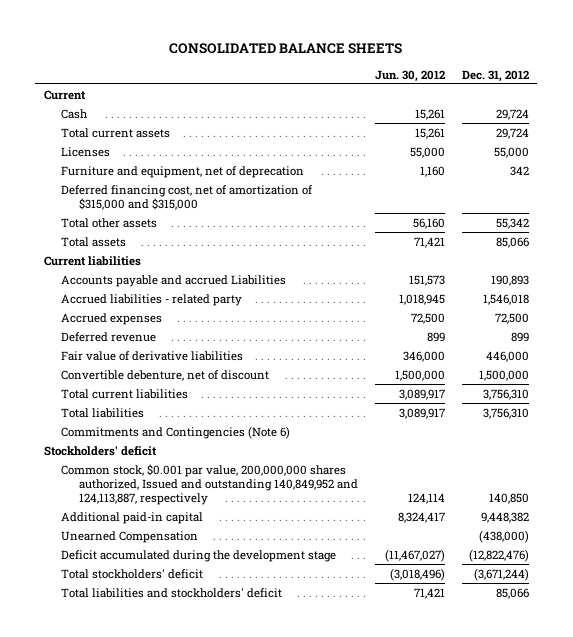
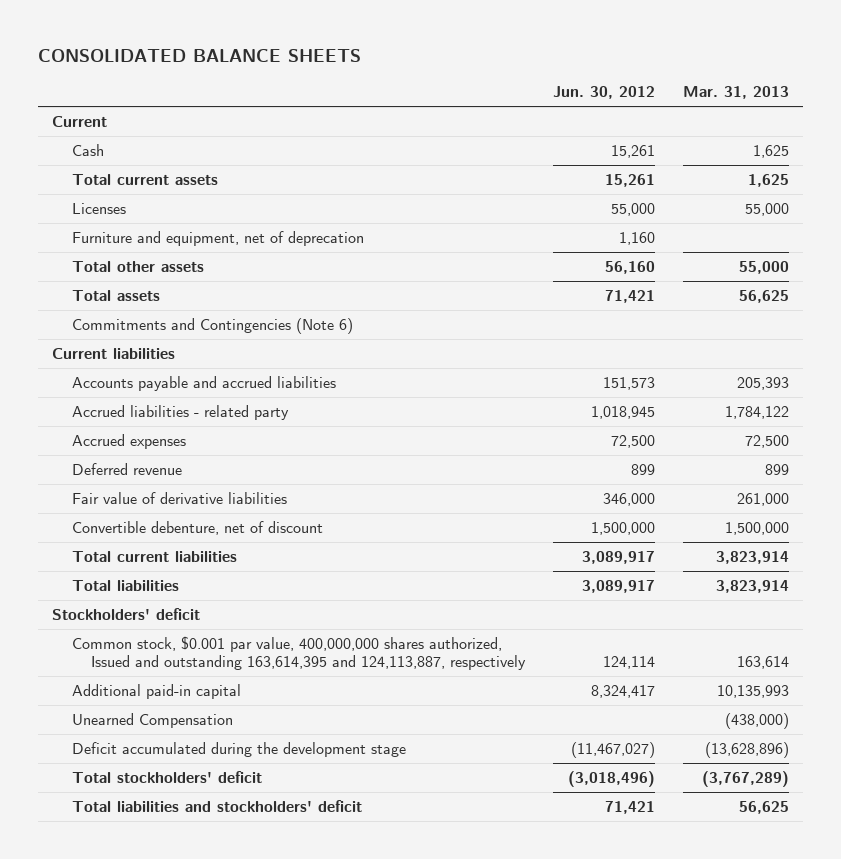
- | Jun. 30, 2012 | Dec. 31, 2012
+ | Jun. 30, 2012 | Mar. 31, 2013
- Deferred financing cost, net of amortization of $315,000 and $315,000
moved up: Commitments and Contingencies (Note 6)
- Accounts payable and accrued Liabilities | 151,573 | 190,893
+ Accounts payable and accrued liabilities | 151,573 | 205,393
- Common stock, $0.001 par value, 200,000,000 shares authorized, Issued and outstanding 140,849,952 and 124,113,887, respectively | 124,114 | 140,850
+ Common stock, $0.001 par value, 400,000,000 shares authorized, Issued and outstanding 163,614,395 and 124,113,887, respectively | 124,114 | 163,614

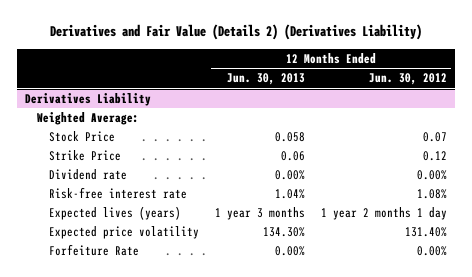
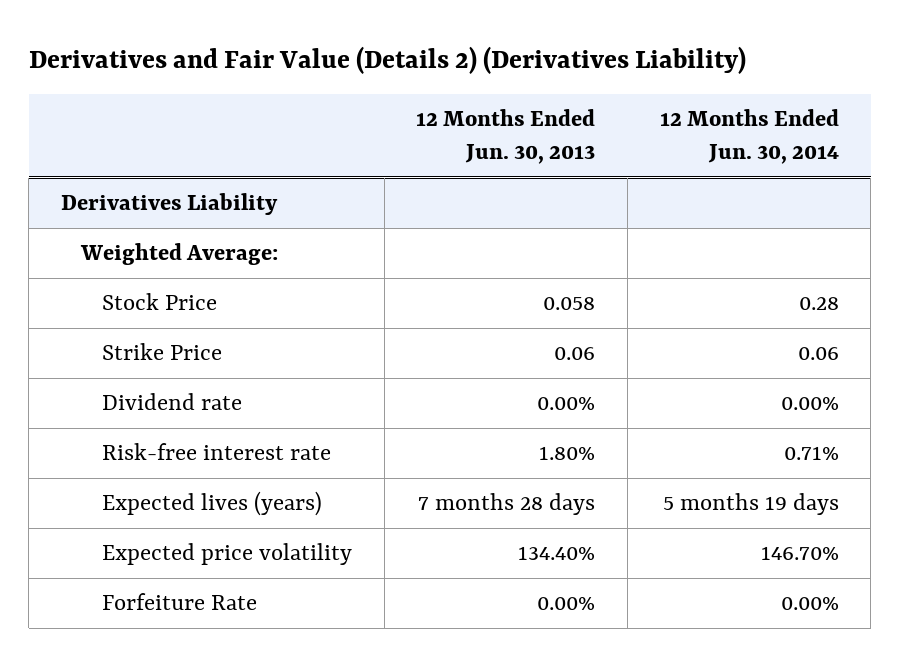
- | 12 Months Ended Jun. 30, 2013 | 12 Months Ended Jun. 30, 2012
+ | 12 Months Ended Jun. 30, 2013 | 12 Months Ended Jun. 30, 2014
@ Derivatives Liability
- Risk-free interest rate | 1.04% | 1.08%
- Expected lives (years) | 1 year 3 months | 1 year 2 months 1 day
- Expected price volatility | 134.30% | 131.40%
+ Risk-free interest rate | 1.80% | 0.71%
+ Expected lives (years) | 7 months 28 days | 5 months 19 days
+ Expected price volatility | 134.40% | 146.70%

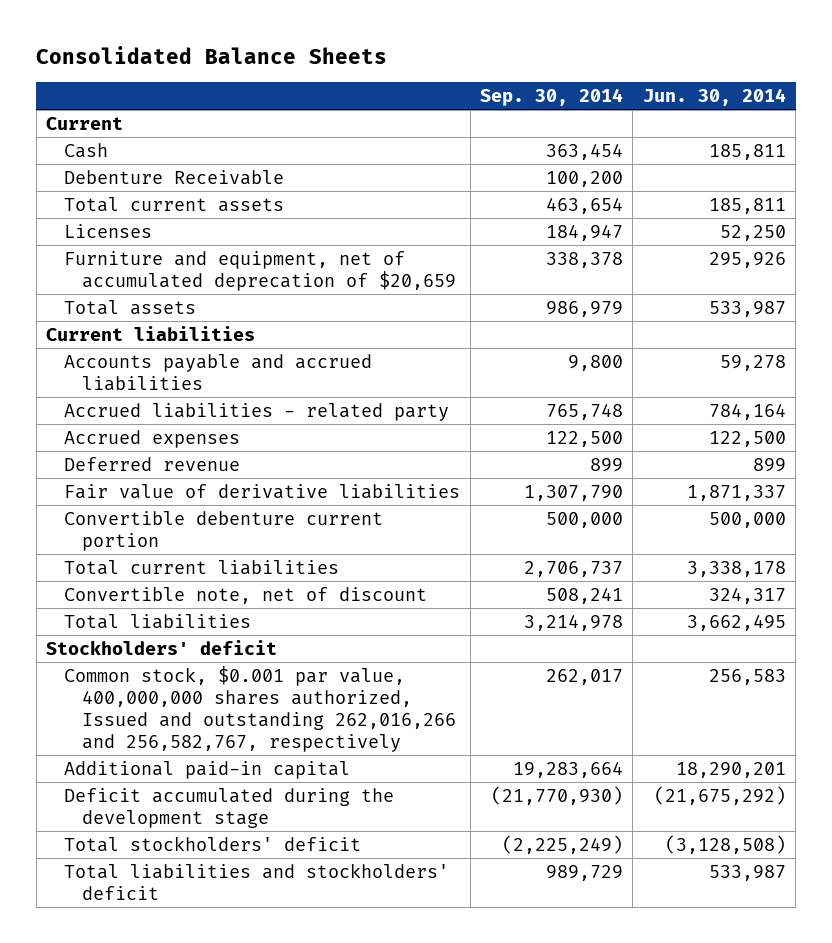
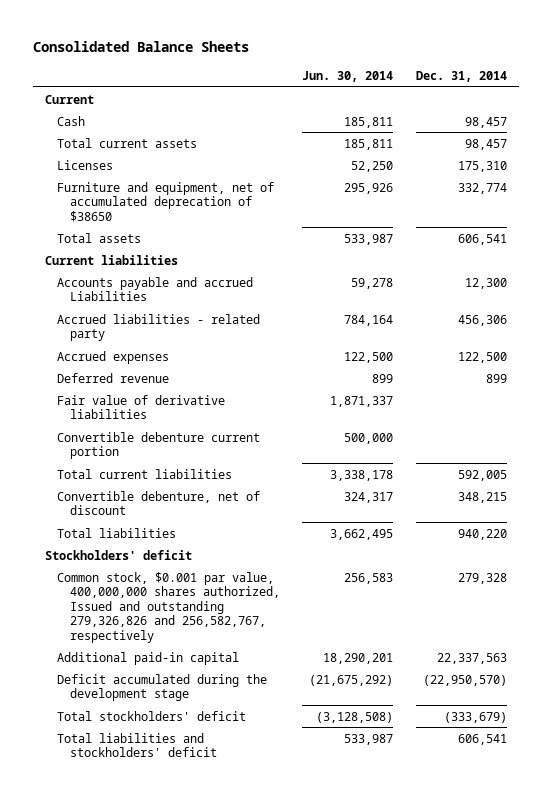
- | Sep. 30, 2014 | Jun. 30, 2014
+ | Jun. 30, 2014 | Dec. 31, 2014
- Debenture Receivable | 100,200 |
- Furniture and equipment, net of accumulated deprecation of $20,659 | 338,378 | 295,926
+ Furniture and equipment, net of accumulated deprecation of $38650 | 295,926 | 332,774
- Accounts payable and accrued liabilities | 9,800 | 59,278
+ Accounts payable and accrued Liabilities | 59,278 | 12,300
- Convertible note, net of discount | 508,241 | 324,317
+ Convertible debenture, net of discount | 324,317 | 348,215
- Common stock, $0.001 par value, 400,000,000 shares authorized, Issued and outstanding 262,016,266 and 256,582,767, respectively | 262,017 | 256,583
+ Common stock, $0.001 par value, 400,000,000 shares authorized, Issued and outstanding 279,326,826 and 256,582,767, respectively | 256,583 | 279,328

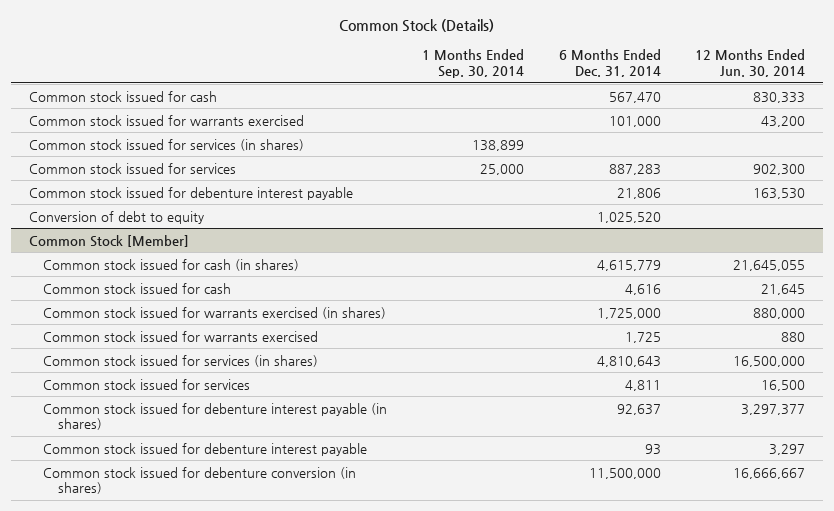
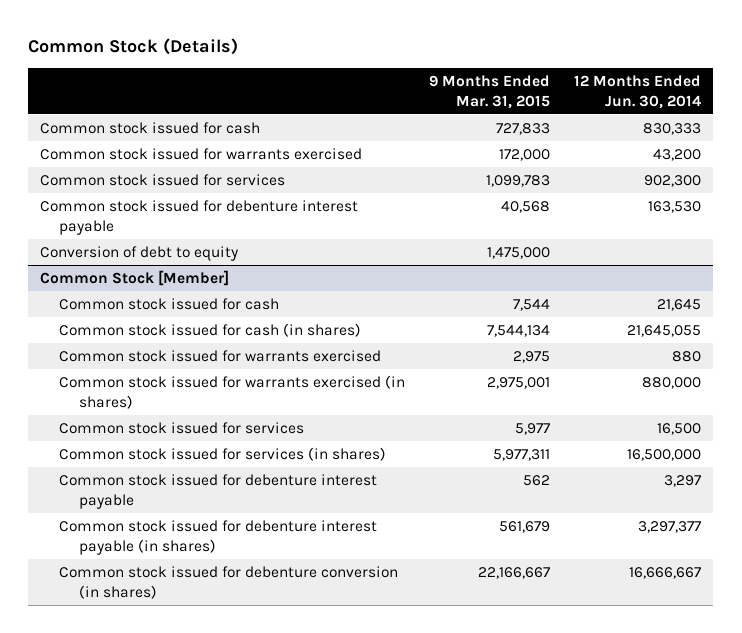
- | 1 Months Ended Sep. 30, 2014 | 6 Months Ended Dec. 31, 2014 | 12 Months Ended Jun. 30, 2014
+ | 9 Months Ended Mar. 31, 2015 | 12 Months Ended Jun. 30, 2014
- Common stock issued for services (in shares) | 138,899 | |
@ Common Stock [Member]
moved down: Common stock issued for cash (in shares) | 7,544,134 | 21,645,055
moved down: Common stock issued for warrants exercised (in shares) | 2,975,001 | 880,000
moved down: Common stock issued for services (in shares) | 5,977,311 | 16,500,000
moved down: Common stock issued for debenture interest payable (in shares) | 561,679 | 3,297,377

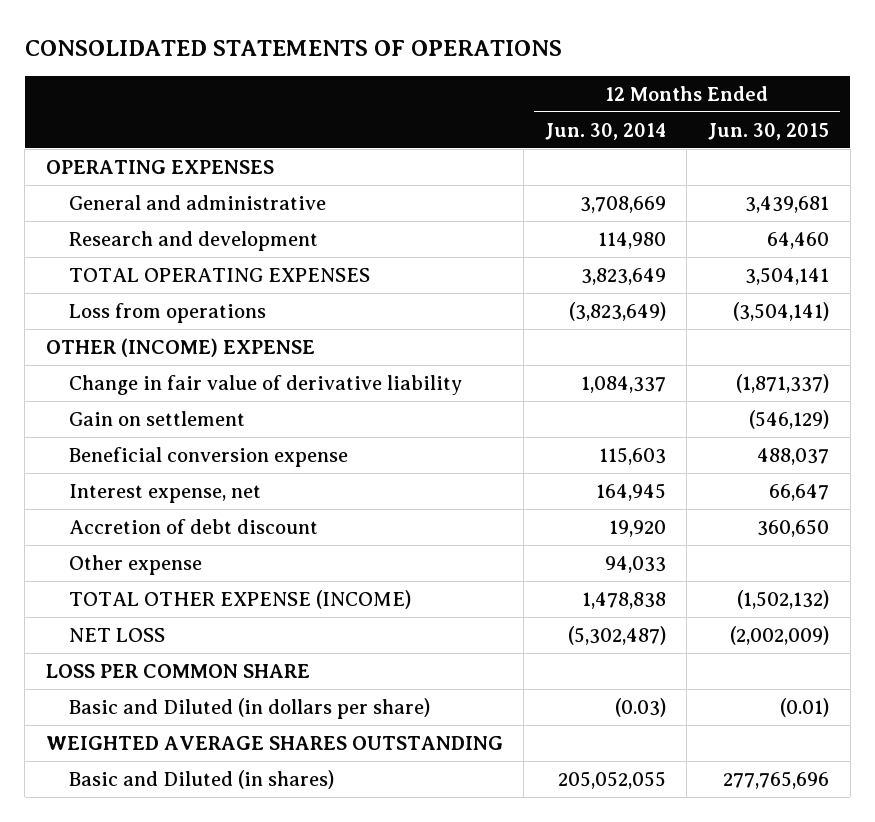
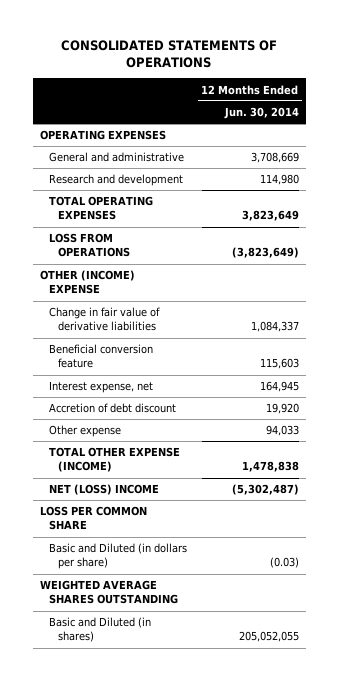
- | 12 Months Ended Jun. 30, 2014 | 12 Months Ended Jun. 30, 2015
+ | 12 Months Ended Jun. 30, 2014
- Loss from operations | (3,823,649) | (3,504,141)
+ LOSS FROM OPERATIONS | (3,823,649)
- Change in fair value of derivative liability | 1,084,337 | (1,871,337)
- Gain on settlement | | (546,129)
- Beneficial conversion expense | 115,603 | 488,037
+ Change in fair value of derivative liabilities | 1,084,337
+ Beneficial conversion feature | 115,603
- NET LOSS | (5,302,487) | (2,002,009)
+ NET (LOSS) INCOME | (5,302,487)

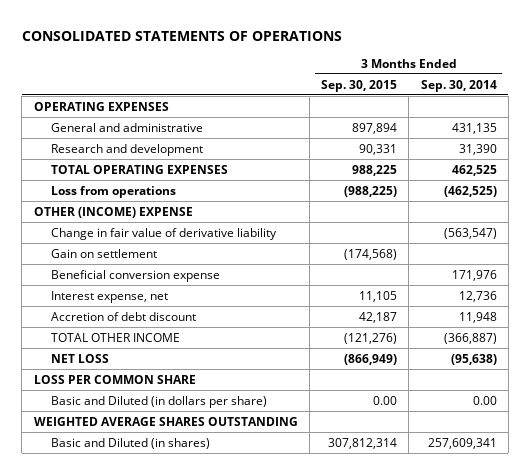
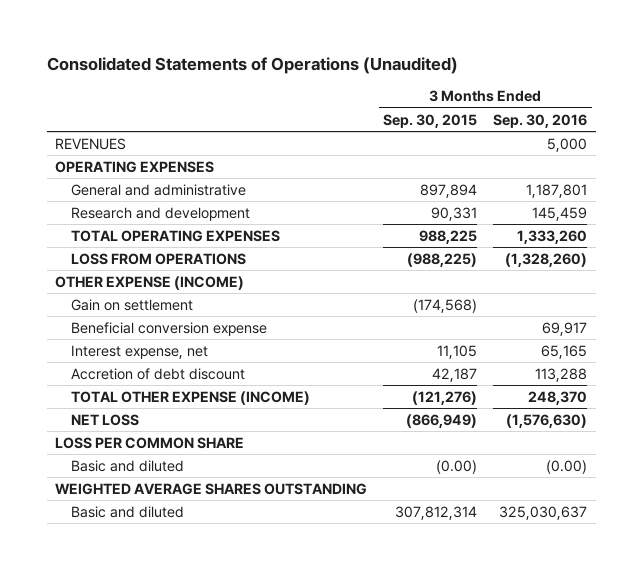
- CONSOLIDATED STATEMENTS OF OPERATIONS
+ Consolidated Statements of Operations (Unaudited)
- | 3 Months Ended Sep. 30, 2015 | 3 Months Ended Sep. 30, 2014
+ | 3 Months Ended Sep. 30, 2015 | 3 Months Ended Sep. 30, 2016
+ REVENUES | | 5,000
- Loss from operations | (988,225) | (462,525)
- OTHER (INCOME) EXPENSE
- Change in fair value of derivative liability | | (563,547)
+ LOSS FROM OPERATIONS | (988,225) | (1,328,260)
+ OTHER EXPENSE (INCOME)
- TOTAL OTHER INCOME | (121,276) | (366,887)
+ TOTAL OTHER EXPENSE (INCOME) | (121,276) | 248,370
- Basic and Diluted (in dollars per share) | 0.00 | 0.00
+ Basic and diluted | (0.00) | (0.00)
- Basic and Diluted (in shares) | 307,812,314 | 257,609,341
+ Basic and diluted | 307,812,314 | 325,030,637

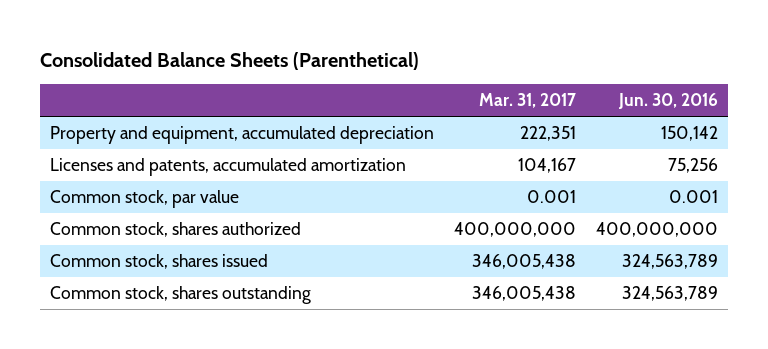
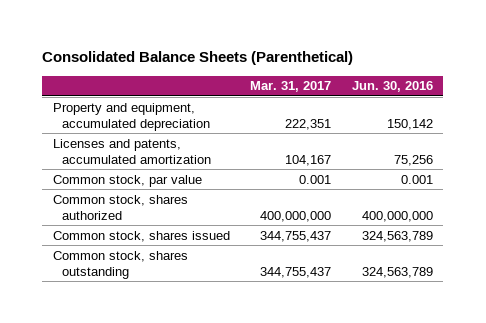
- Common stock, shares issued | 346,005,438 | 324,563,789
- Common stock, shares outstanding | 346,005,438 | 324,563,789
+ Common stock, shares issued | 344,755,437 | 324,563,789
+ Common stock, shares outstanding | 344,755,437 | 324,563,789

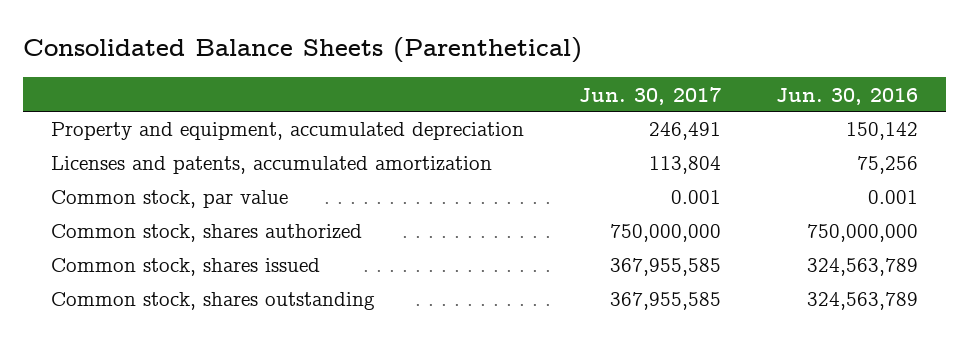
- | Mar. 31, 2017 | Jun. 30, 2016
+ | Jun. 30, 2017 | Jun. 30, 2016
- Common stock, shares authorized | 400,000,000 | 400,000,000
+ Common stock, shares authorized | 750,000,000 | 750,000,000

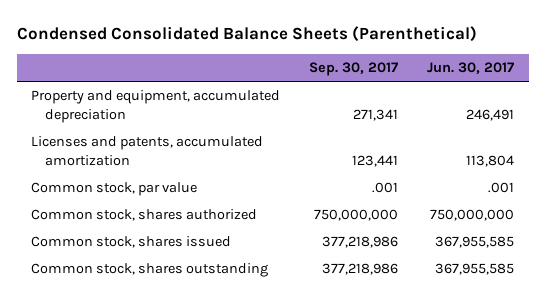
- Consolidated Balance Sheets (Parenthetical)
+ Condensed Consolidated Balance Sheets (Parenthetical)
- | Jun. 30, 2017 | Jun. 30, 2016
+ | Sep. 30, 2017 | Jun. 30, 2017
- Common stock, par value | 0.001 | 0.001
+ Common stock, par value | .001 | .001

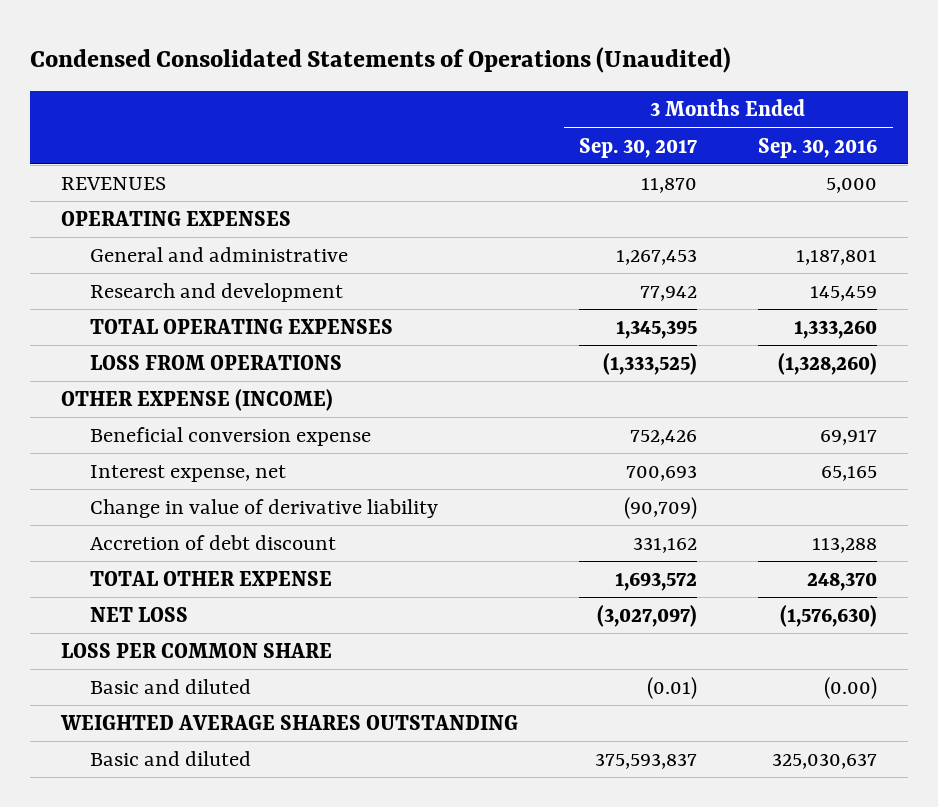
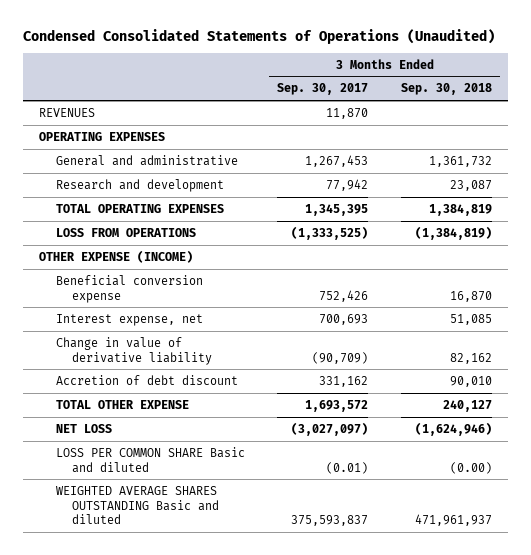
- | 3 Months Ended Sep. 30, 2017 | 3 Months Ended Sep. 30, 2016
+ | 3 Months Ended Sep. 30, 2017 | 3 Months Ended Sep. 30, 2018
- LOSS PER COMMON SHARE
- Basic and diluted | (0.01) | (0.00)
- WEIGHTED AVERAGE SHARES OUTSTANDING
- Basic and diluted | 375,593,837 | 325,030,637
+ LOSS PER COMMON SHARE Basic and diluted | (0.01) | (0.00)
+ WEIGHTED AVERAGE SHARES OUTSTANDING Basic and diluted | 375,593,837 | 471,961,937

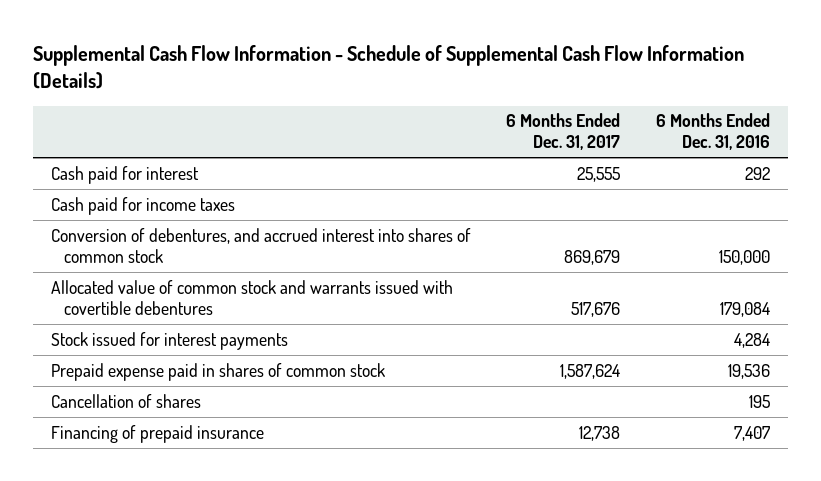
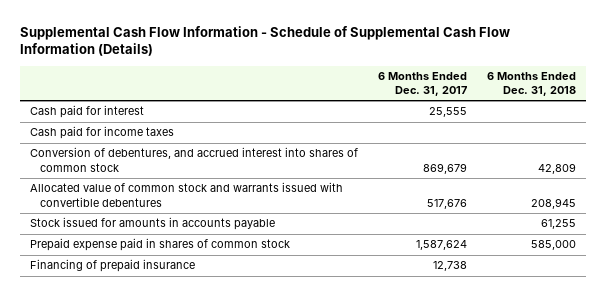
- | 6 Months Ended Dec. 31, 2017 | 6 Months Ended Dec. 31, 2016
+ | 6 Months Ended Dec. 31, 2017 | 6 Months Ended Dec. 31, 2018
- Allocated value of common stock and warrants issued with covertible debentures | 517,676 | 179,084
- Stock issued for interest payments | | 4,284
+ Allocated value of common stock and warrants issued with convertible debentures | 517,676 | 208,945
+ Stock issued for amounts in accounts payable | | 61,255
- Cancellation of shares | | 195

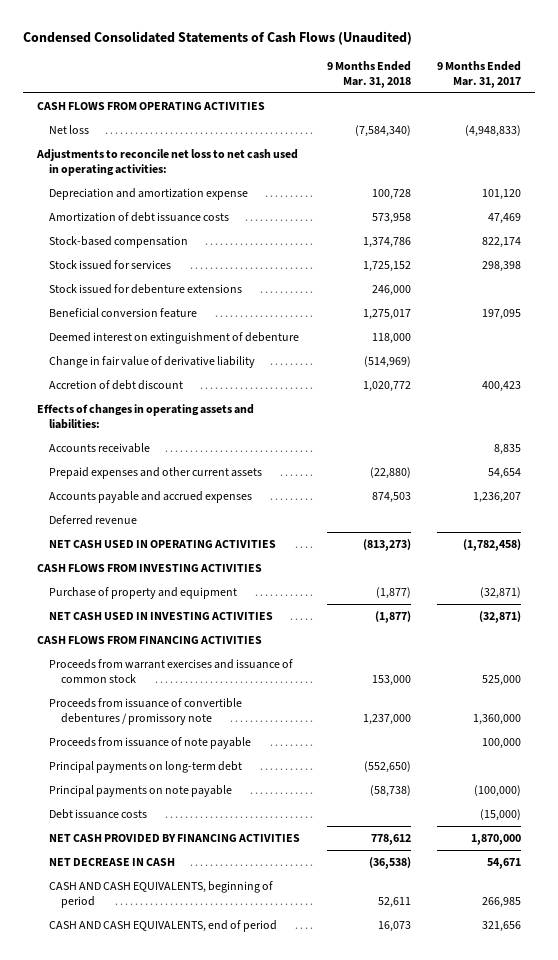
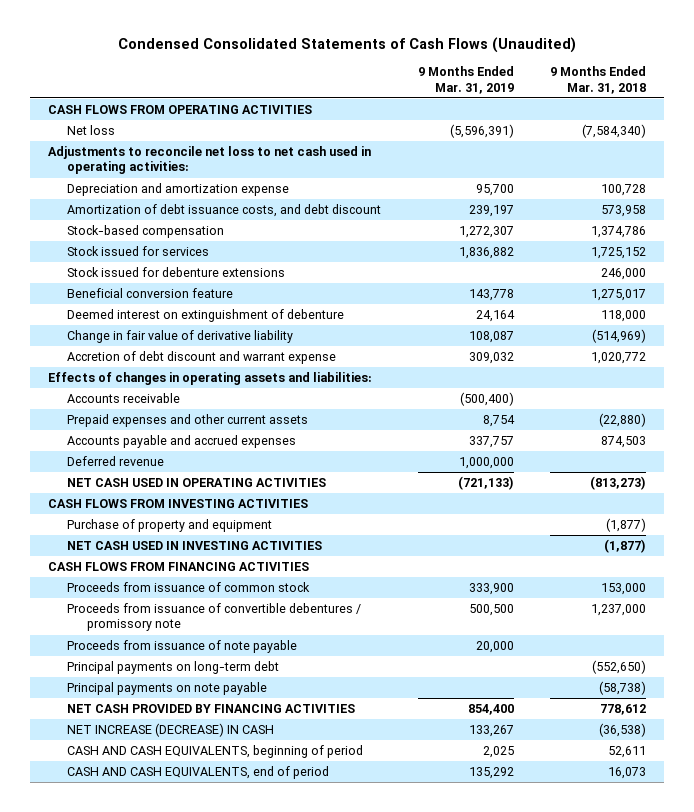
- | 9 Months Ended Mar. 31, 2018 | 9 Months Ended Mar. 31, 2017
+ | 9 Months Ended Mar. 31, 2019 | 9 Months Ended Mar. 31, 2018
- Amortization of debt issuance costs | 573,958 | 47,469
+ Amortization of debt issuance costs, and debt discount | 239,197 | 573,958
- Accretion of debt discount | 1,020,772 | 400,423
+ Accretion of debt discount and warrant expense | 309,032 | 1,020,772
- Proceeds from warrant exercises and issuance of common stock | 153,000 | 525,000
+ Proceeds from issuance of common stock | 333,900 | 153,000
- Debt issuance costs | | (15,000)
- NET DECREASE IN CASH | (36,538) | 54,671
+ NET INCREASE (DECREASE) IN CASH | 133,267 | (36,538)

